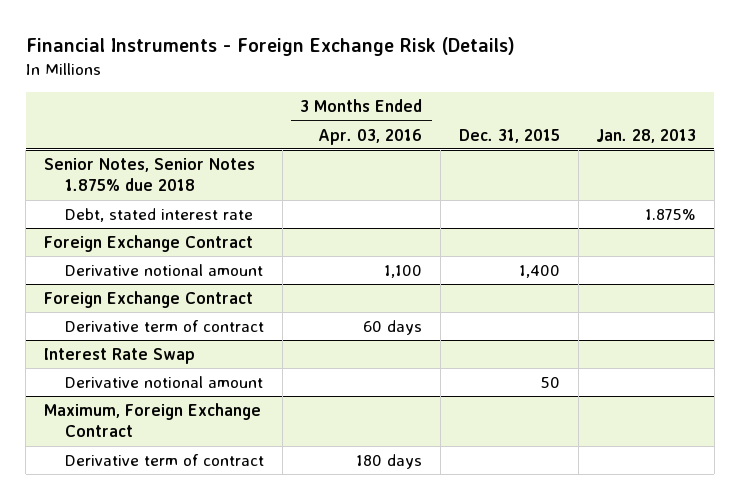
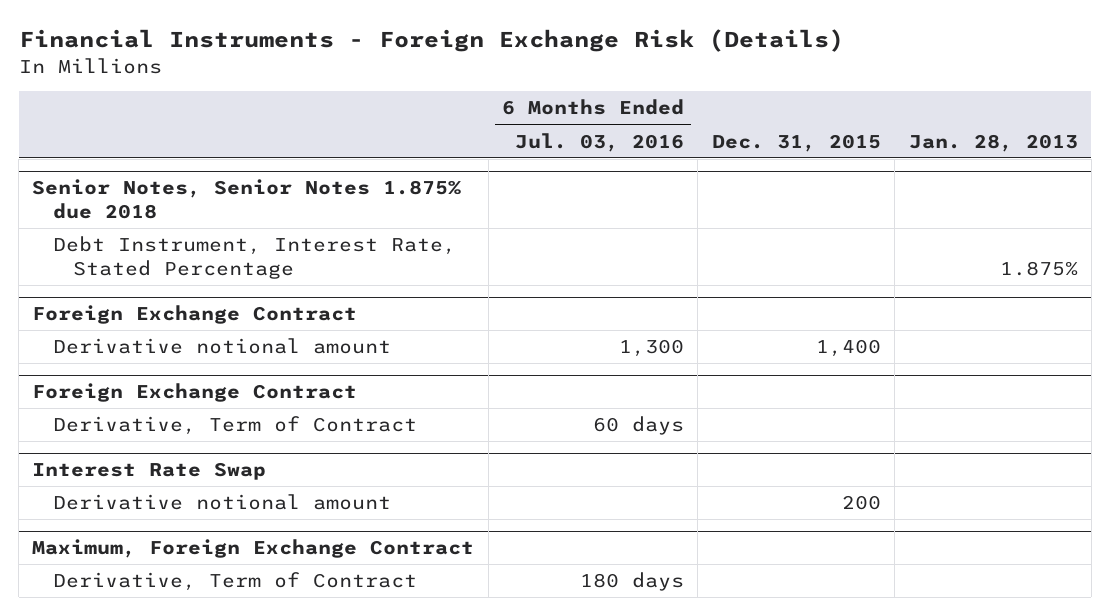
- | 3 Months Ended Apr. 03, 2016 | Dec. 31, 2015 | Jan. 28, 2013
+ | 6 Months Ended Jul. 03, 2016 | Dec. 31, 2015 | Jan. 28, 2013
@ Senior Notes, Senior Notes 1.875% due 2018
- Debt, stated interest rate | | | 1.875%
+ Debt Instrument, Interest Rate, Stated Percentage | | | 1.875%
@ Foreign Exchange Contract
- Derivative term of contract | 60 days | |
+ Derivative, Term of Contract | 60 days | |
@ Interest Rate Swap
- Derivative notional amount | | 50 |
+ Derivative notional amount | | 200 |
@ Maximum, Foreign Exchange Contract
- Derivative term of contract | 180 days | |
+ Derivative, Term of Contract | 180 days | |

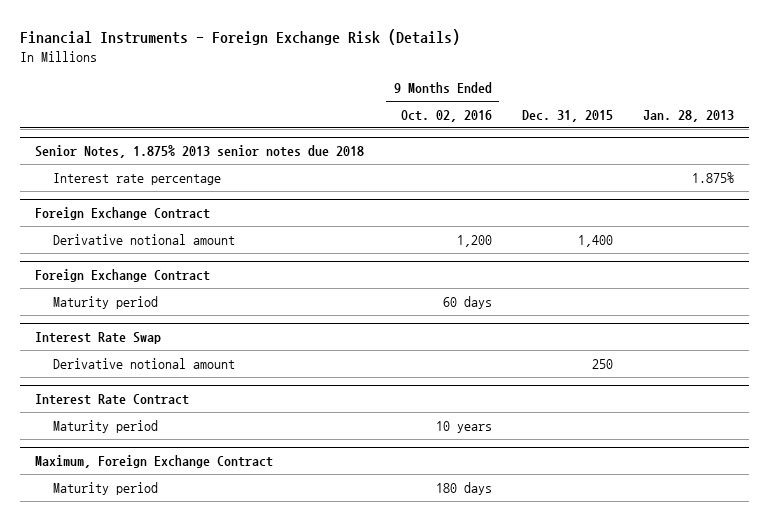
- | 6 Months Ended Jul. 03, 2016 | Dec. 31, 2015 | Jan. 28, 2013
+ | 9 Months Ended Oct. 02, 2016 | Dec. 31, 2015 | Jan. 28, 2013
- Senior Notes, Senior Notes 1.875% due 2018
- Debt Instrument, Interest Rate, Stated Percentage | | | 1.875%
+ Senior Notes, 1.875% 2013 senior notes due 2018
+ Interest rate percentage | | | 1.875%
@ Foreign Exchange Contract
- Derivative, Term of Contract | 60 days | |
+ Maturity period | 60 days | |
@ Interest Rate Swap
- Derivative notional amount | | 200 |
+ Derivative notional amount | | 250 |
+ Interest Rate Contract
+ Maturity period | 10 years | |
@ Maximum, Foreign Exchange Contract
- Derivative, Term of Contract | 180 days | |
+ Maturity period | 180 days | |

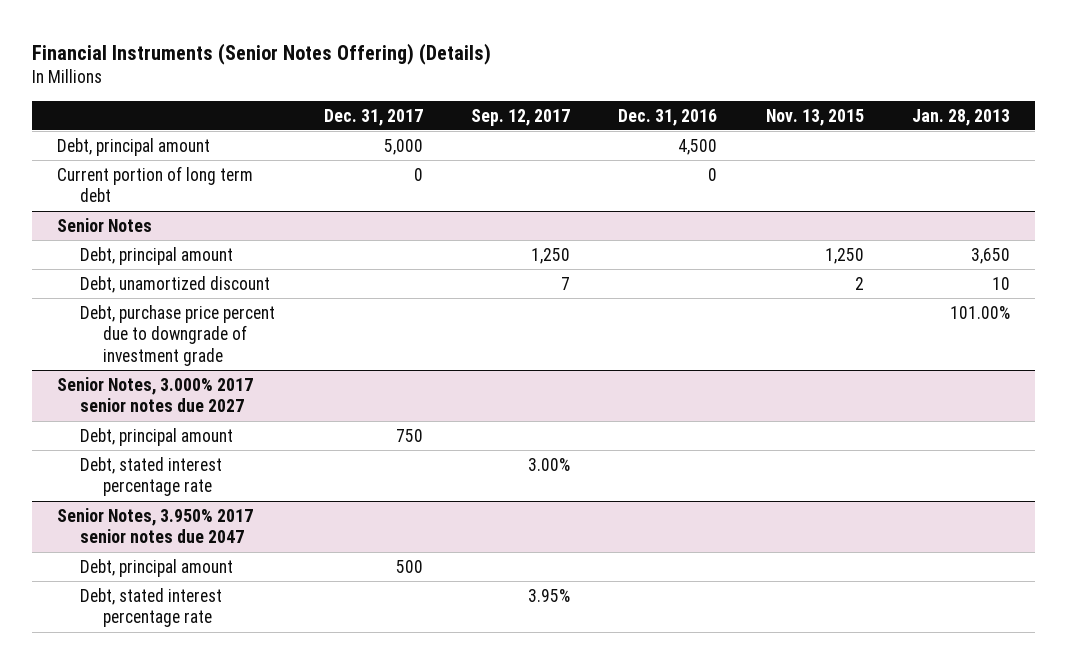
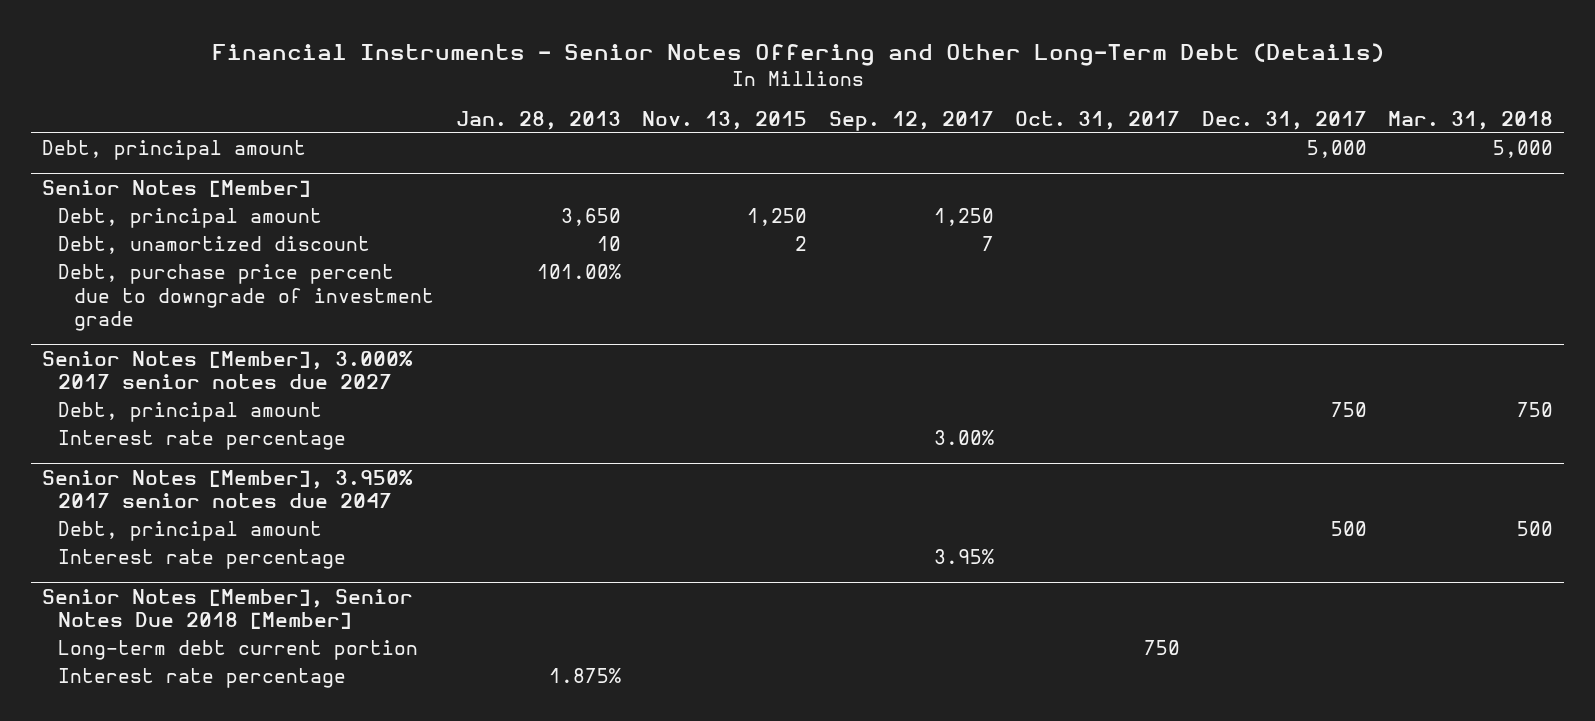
- Financial Instruments (Senior Notes Offering) (Details)
+ Financial Instruments - Senior Notes Offering and Other Long-Term Debt (Details)
- | Dec. 31, 2017 | Sep. 12, 2017 | Dec. 31, 2016 | Nov. 13, 2015 | Jan. 28, 2013
+ | Jan. 28, 2013 | Nov. 13, 2015 | Sep. 12, 2017 | Oct. 31, 2017 | Dec. 31, 2017 | Mar. 31, 2018
- Current portion of long term debt | 0 | | 0 | |
- Senior Notes
+ Senior Notes [Member]
- Senior Notes, 3.000% 2017 senior notes due 2027
+ Senior Notes [Member], 3.000% 2017 senior notes due 2027
- Debt, stated interest percentage rate | | 3.00% | | |
- Senior Notes, 3.950% 2017 senior notes due 2047
+ Interest rate percentage | | | 3.00% | | |
+ Senior Notes [Member], 3.950% 2017 senior notes due 2047
- Debt, stated interest percentage rate | | 3.95% | | |
+ Interest rate percentage | | | 3.95% | | |
+ Senior Notes [Member], Senior Notes Due 2018 [Member]
+ Long-term debt current portion | | | | 750 | |
+ Interest rate percentage | 1.875% | | | | |

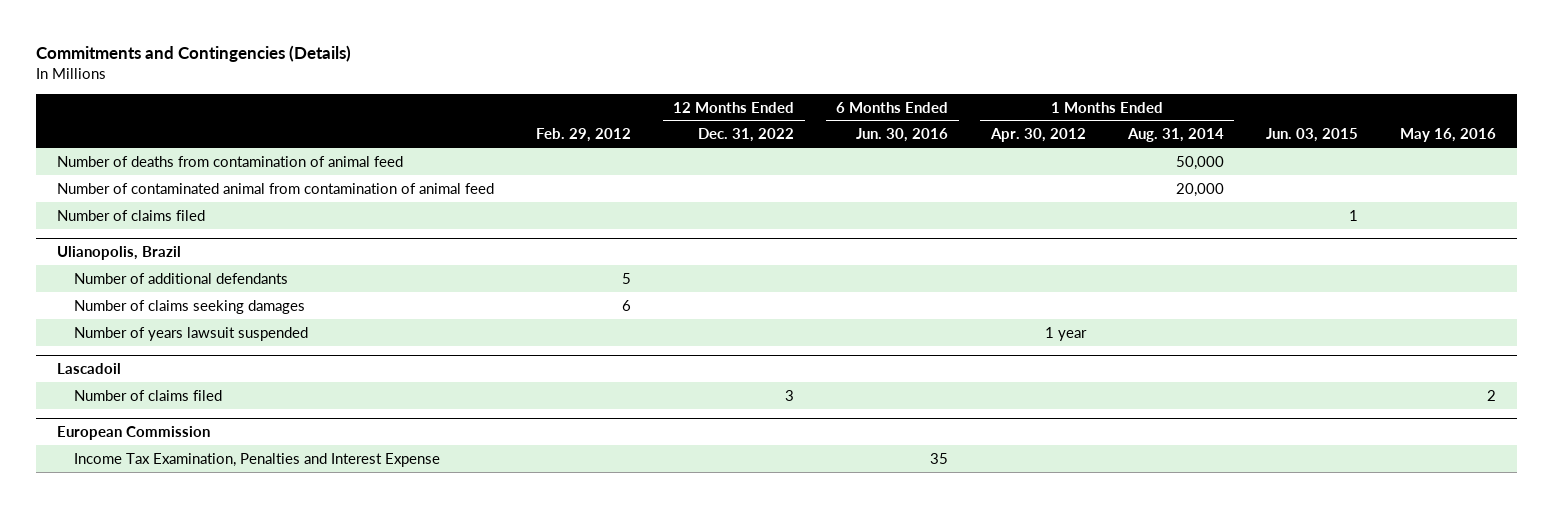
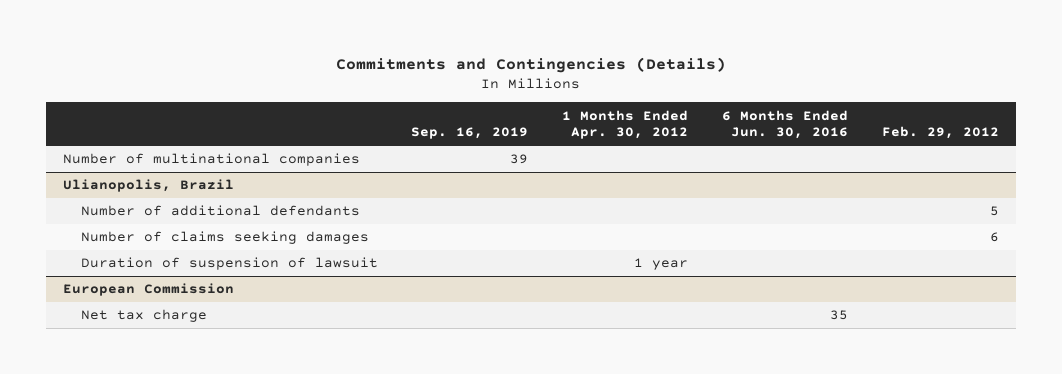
- | Feb. 29, 2012 | 12 Months Ended Dec. 31, 2022 | 6 Months Ended Jun. 30, 2016 | 1 Months Ended Apr. 30, 2012 | 1 Months Ended Aug. 31, 2014 | Jun. 03, 2015 | May 16, 2016
+ | Sep. 16, 2019 | 1 Months Ended Apr. 30, 2012 | 6 Months Ended Jun. 30, 2016 | Feb. 29, 2012
- Number of deaths from contamination of animal feed | | | | | 50,000 | |
- Number of contaminated animal from contamination of animal feed | | | | | 20,000 | |
- Number of claims filed | | | | | | 1 |
+ Number of multinational companies | 39 | | |
@ Ulianopolis, Brazil
- Number of years lawsuit suspended | | | | 1 year | | |
- Lascadoil
- Number of claims filed | | 3 | | | | | 2
@ Ulianopolis, Brazil
+ Duration of suspension of lawsuit | | 1 year | |
@ European Commission
- Income Tax Examination, Penalties and Interest Expense | | | 35 | | | |
+ Net tax charge | | | 35 |

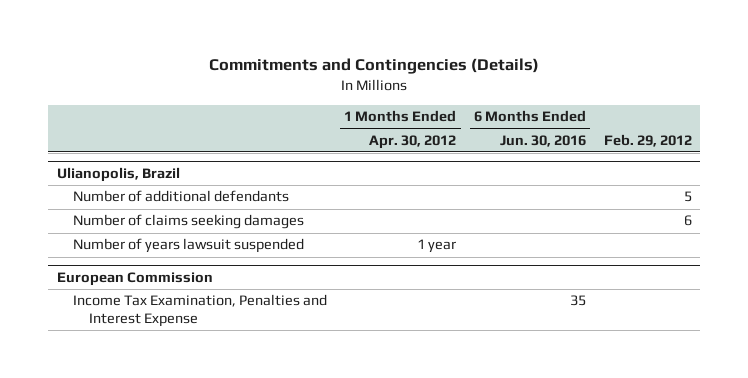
- | Sep. 16, 2019 | 1 Months Ended Apr. 30, 2012 | 6 Months Ended Jun. 30, 2016 | Feb. 29, 2012
+ | 1 Months Ended Apr. 30, 2012 | 6 Months Ended Jun. 30, 2016 | Feb. 29, 2012
- Number of multinational companies | 39 | | |
@ Ulianopolis, Brazil
- Duration of suspension of lawsuit | | 1 year | |
+ Number of years lawsuit suspended | 1 year | |
@ European Commission
- Net tax charge | | | 35 |
+ Income Tax Examination, Penalties and Interest Expense | | 35 |

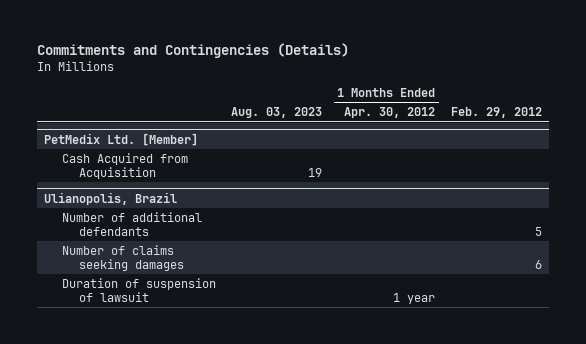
- | 1 Months Ended Apr. 30, 2012 | 6 Months Ended Jun. 30, 2016 | Feb. 29, 2012
+ | Aug. 03, 2023 | 1 Months Ended Apr. 30, 2012 | Feb. 29, 2012
+ PetMedix Ltd. [Member]
+ Cash Acquired from Acquisition | 19 | |
@ Ulianopolis, Brazil
- Number of years lawsuit suspended | 1 year | |
- European Commission
- Income Tax Examination, Penalties and Interest Expense | | 35 |
@ Ulianopolis, Brazil
+ Duration of suspension of lawsuit | | 1 year |

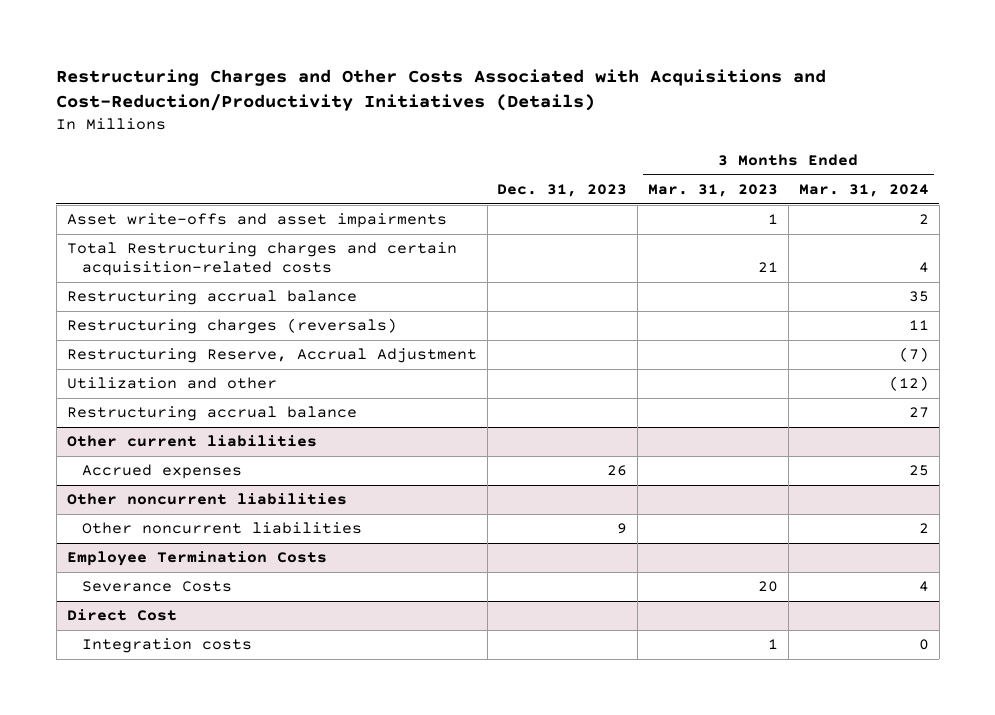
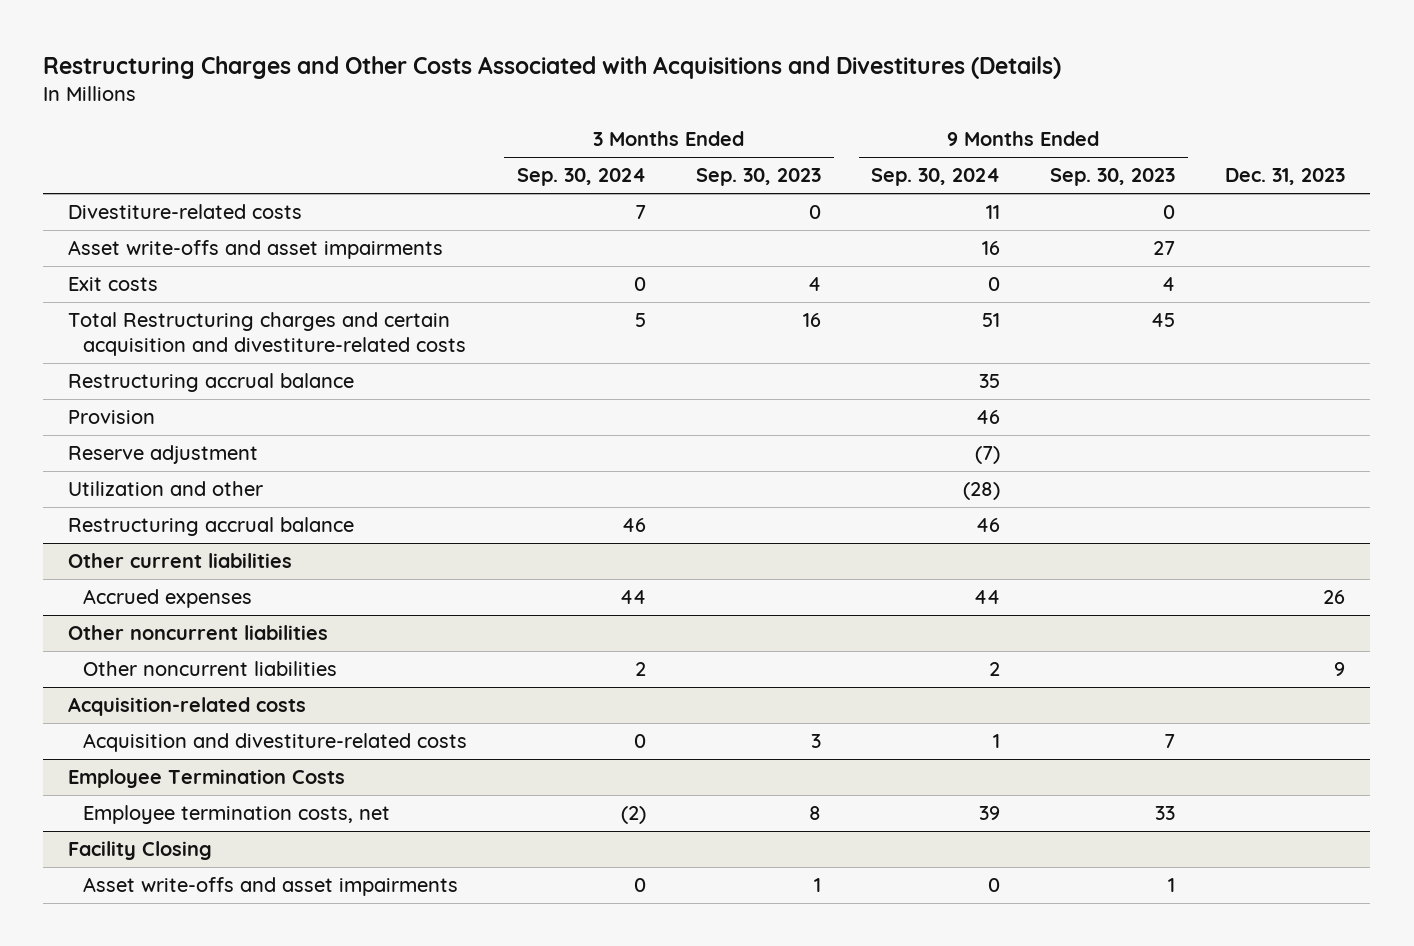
- Restructuring Charges and Other Costs Associated with Acquisitions and Cost-Reduction/Productivity Initiatives (Details)
+ Restructuring Charges and Other Costs Associated with Acquisitions and Divestitures (Details)
- | Dec. 31, 2023 | 3 Months Ended Mar. 31, 2023 | 3 Months Ended Mar. 31, 2024
+ | 3 Months Ended Sep. 30, 2024 | 3 Months Ended Sep. 30, 2023 | 9 Months Ended Sep. 30, 2024 | 9 Months Ended Sep. 30, 2023 | Dec. 31, 2023
+ Divestiture-related costs | 7 | 0 | 11 | 0 |
- Total Restructuring charges and certain acquisition-related costs | | 21 | 4
+ Exit costs | 0 | 4 | 0 | 4 |
+ Total Restructuring charges and certain acquisition and divestiture-related costs | 5 | 16 | 51 | 45 |
- Restructuring charges (reversals) | | | 11
- Restructuring Reserve, Accrual Adjustment | | | (7)
+ Provision | | | 46 | |
+ Reserve adjustment | | | (7) | |
+ Acquisition-related costs
+ Acquisition and divestiture-related costs | 0 | 3 | 1 | 7 |
@ Employee Termination Costs
- Severance Costs | | 20 | 4
- Direct Cost
- Integration costs | | 1 | 0
@ Employee Termination Costs
+ Employee termination costs, net | (2) | 8 | 39 | 33 |
+ Facility Closing
+ Asset write-offs and asset impairments | 0 | 1 | 0 | 1 |

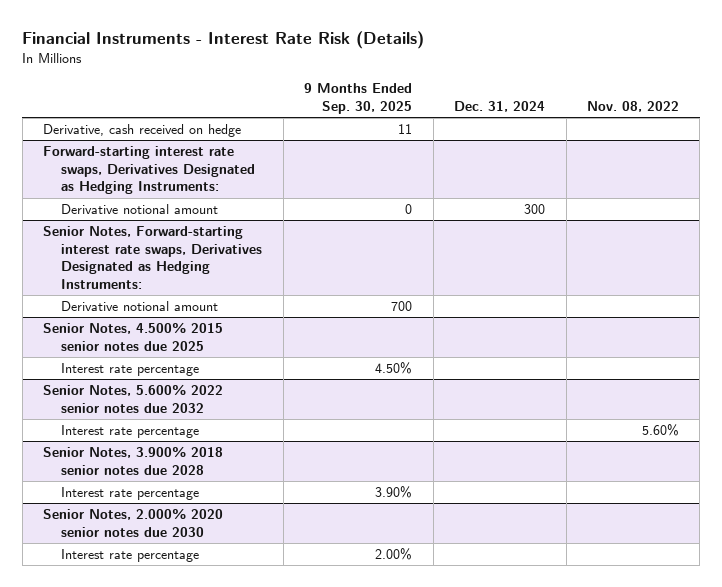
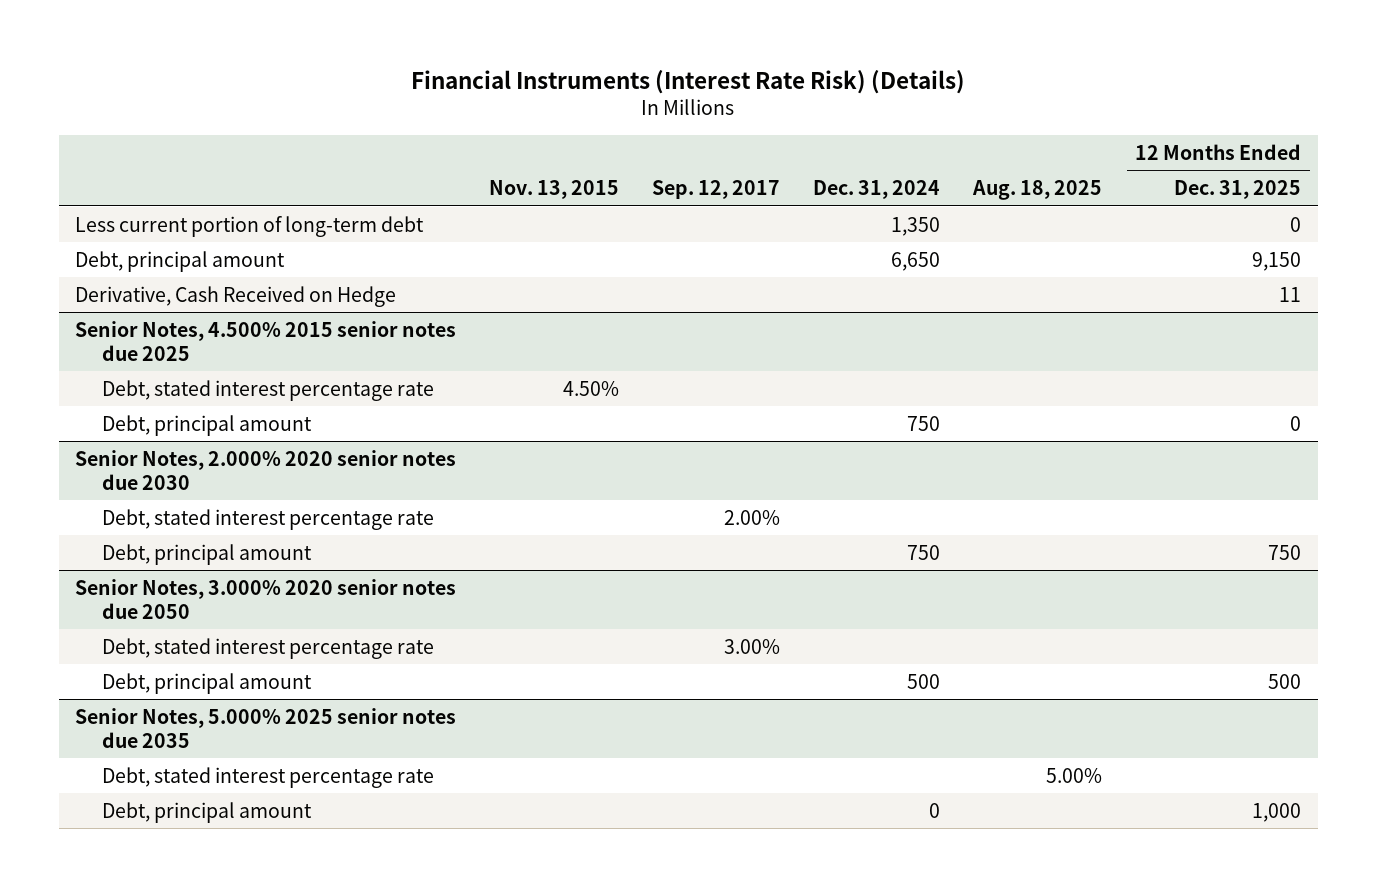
- Financial Instruments - Interest Rate Risk (Details)
+ Financial Instruments (Interest Rate Risk) (Details)
- | 9 Months Ended Sep. 30, 2025 | Dec. 31, 2024 | Nov. 08, 2022
+ | Nov. 13, 2015 | Sep. 12, 2017 | Dec. 31, 2024 | Aug. 18, 2025 | 12 Months Ended Dec. 31, 2025
- Derivative, cash received on hedge | 11 | |
- Forward-starting interest rate swaps, Derivatives Designated as Hedging Instruments:
- Derivative notional amount | 0 | 300 |
- Senior Notes, Forward-starting interest rate swaps, Derivatives Designated as Hedging Instruments:
- Derivative notional amount | 700 | |
+ Less current portion of long-term debt | | | 1,350 | | 0
+ Debt, principal amount | | | 6,650 | | 9,150
+ Derivative, Cash Received on Hedge | | | | | 11
@ Senior Notes, 4.500% 2015 senior notes due 2025
- Interest rate percentage | 4.50% | |
- Senior Notes, 5.600% 2022 senior notes due 2032
- Interest rate percentage | | | 5.60%
- Senior Notes, 3.900% 2018 senior notes due 2028
- Interest rate percentage | 3.90% | |
@ Senior Notes, 4.500% 2015 senior notes due 2025
+ Debt, stated interest percentage rate | 4.50% | | | |
+ Debt, principal amount | | | 750 | | 0
@ Senior Notes, 2.000% 2020 senior notes due 2030
- Interest rate percentage | 2.00% | |
+ Debt, stated interest percentage rate | | 2.00% | | |
+ Debt, principal amount | | | 750 | | 750
+ Senior Notes, 3.000% 2020 senior notes due 2050
+ Debt, stated interest percentage rate | | 3.00% | | |
+ Debt, principal amount | | | 500 | | 500
+ Senior Notes, 5.000% 2025 senior notes due 2035
+ Debt, stated interest percentage rate | | | | 5.00% |
+ Debt, principal amount | | | 0 | | 1,000

